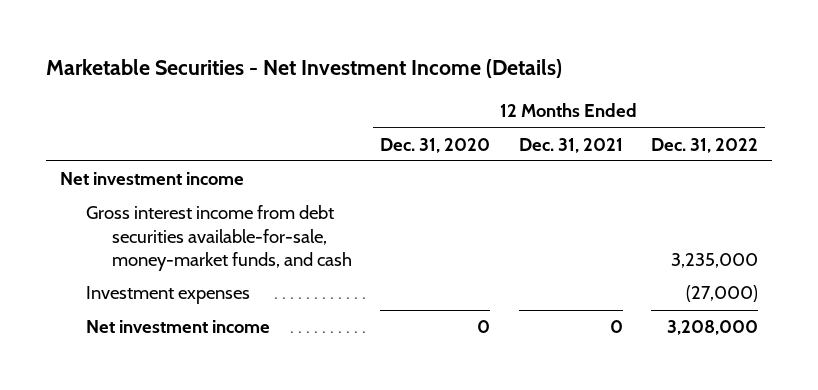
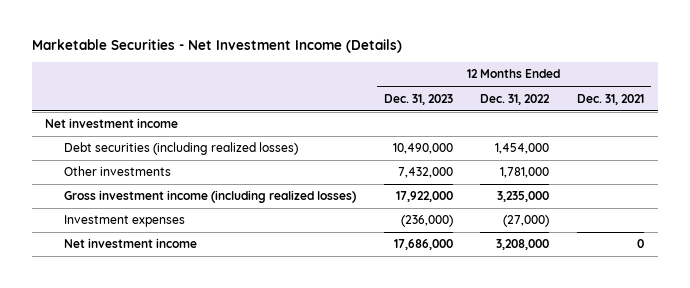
- | 12 Months Ended Dec. 31, 2020 | 12 Months Ended Dec. 31, 2021 | 12 Months Ended Dec. 31, 2022
+ | 12 Months Ended Dec. 31, 2023 | 12 Months Ended Dec. 31, 2022 | 12 Months Ended Dec. 31, 2021
- Gross interest income from debt securities available-for-sale, money-market funds, and cash | | | 3,235,000
+ Debt securities (including realized losses) | 10,490,000 | 1,454,000 |
+ Other investments | 7,432,000 | 1,781,000 |
+ Gross investment income (including realized losses) | 17,922,000 | 3,235,000 |

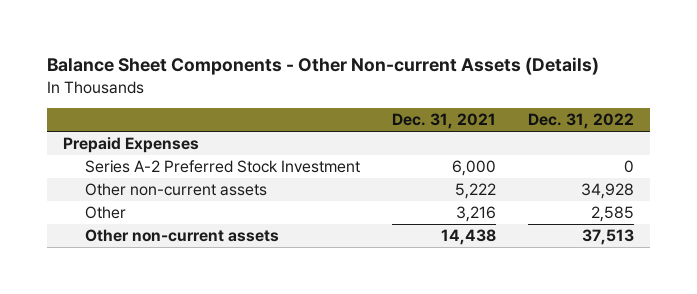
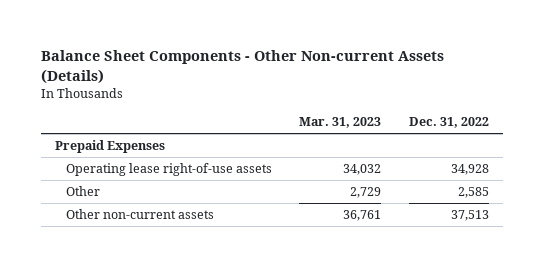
- | Dec. 31, 2021 | Dec. 31, 2022
+ | Mar. 31, 2023 | Dec. 31, 2022
- Series A-2 Preferred Stock Investment | 6,000 | 0
- Other non-current assets | 5,222 | 34,928
+ Operating lease right-of-use assets | 34,032 | 34,928

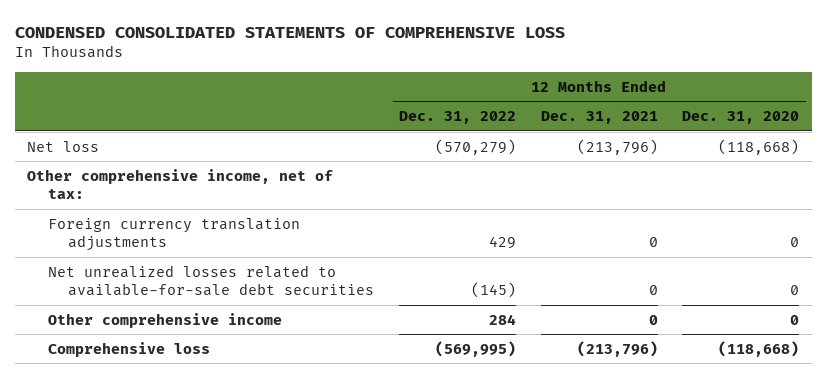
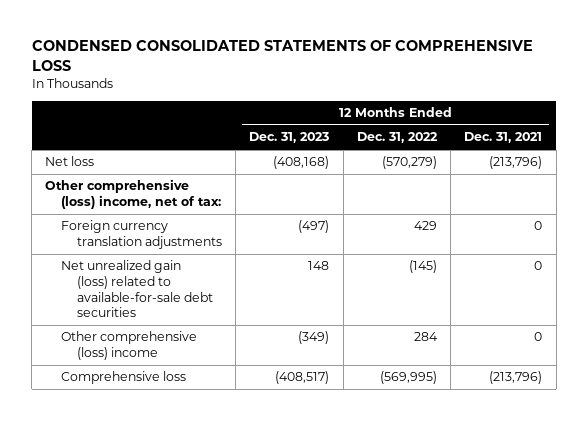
- | 12 Months Ended Dec. 31, 2022 | 12 Months Ended Dec. 31, 2021 | 12 Months Ended Dec. 31, 2020
+ | 12 Months Ended Dec. 31, 2023 | 12 Months Ended Dec. 31, 2022 | 12 Months Ended Dec. 31, 2021
- Other comprehensive income, net of tax:
+ Other comprehensive (loss) income, net of tax:
- Net unrealized losses related to available-for-sale debt securities | (145) | 0 | 0
- Other comprehensive income | 284 | 0 | 0
+ Net unrealized gain (loss) related to available-for-sale debt securities | 148 | (145) | 0
+ Other comprehensive (loss) income | (349) | 284 | 0

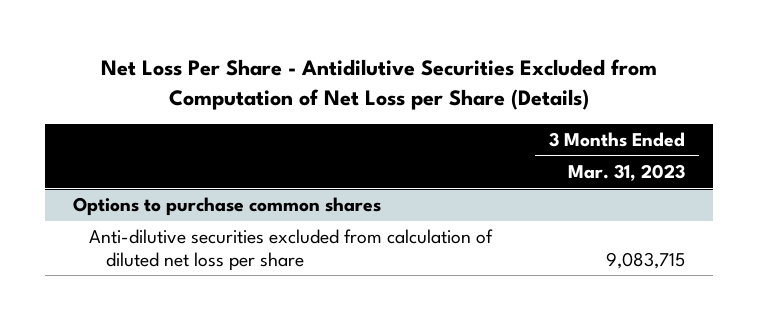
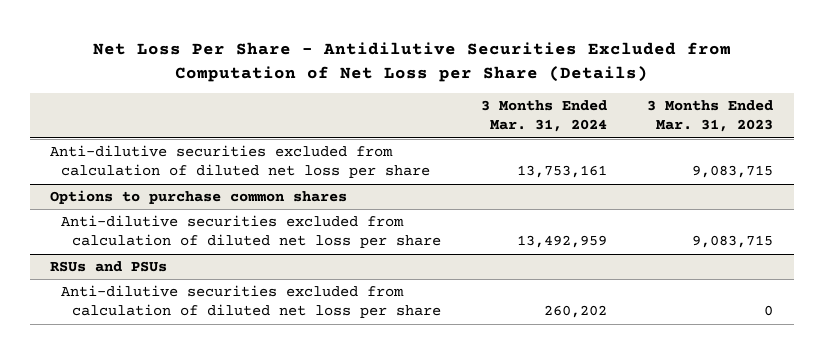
- | 3 Months Ended Mar. 31, 2023
+ | 3 Months Ended Mar. 31, 2024 | 3 Months Ended Mar. 31, 2023
+ Anti-dilutive securities excluded from calculation of diluted net loss per share | 13,753,161 | 9,083,715
+ RSUs and PSUs
+ Anti-dilutive securities excluded from calculation of diluted net loss per share | 260,202 | 0

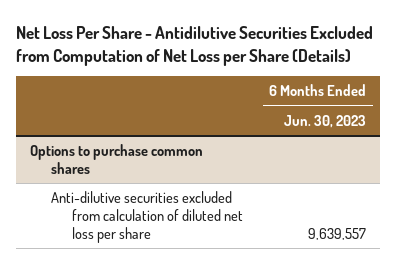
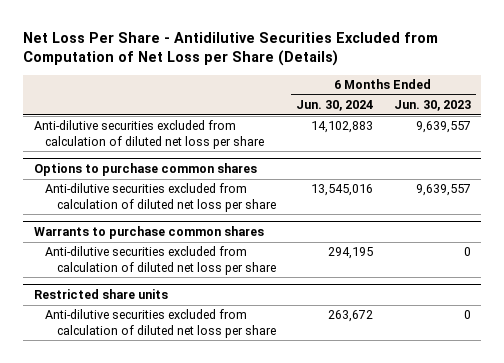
- | 6 Months Ended Jun. 30, 2023
+ | 6 Months Ended Jun. 30, 2024 | 6 Months Ended Jun. 30, 2023
+ Anti-dilutive securities excluded from calculation of diluted net loss per share | 14,102,883 | 9,639,557
+ Warrants to purchase common shares
+ Anti-dilutive securities excluded from calculation of diluted net loss per share | 294,195 | 0
+ Restricted share units
+ Anti-dilutive securities excluded from calculation of diluted net loss per share | 263,672 | 0

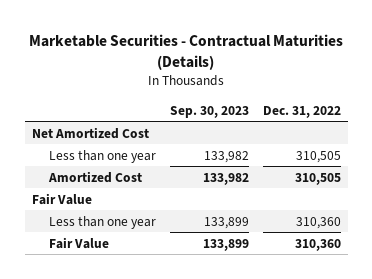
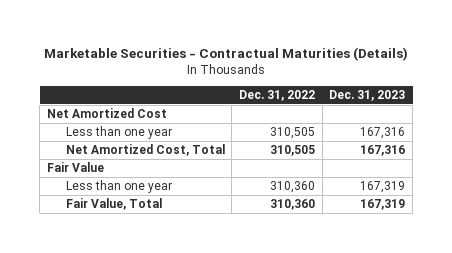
- | Sep. 30, 2023 | Dec. 31, 2022
+ | Dec. 31, 2022 | Dec. 31, 2023
- Amortized Cost | 133,982 | 310,505
+ Net Amortized Cost, Total | 310,505 | 167,316
- Fair Value | 133,899 | 310,360
+ Fair Value, Total | 310,360 | 167,319

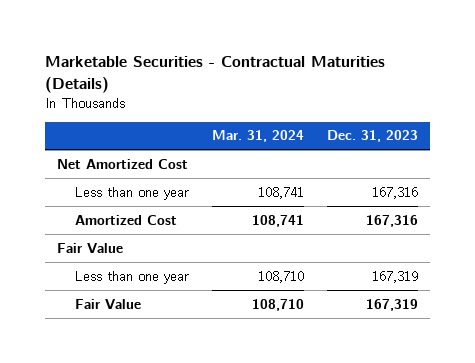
- | Dec. 31, 2022 | Dec. 31, 2023
+ | Mar. 31, 2024 | Dec. 31, 2023
- Net Amortized Cost, Total | 310,505 | 167,316
+ Amortized Cost | 108,741 | 167,316
- Fair Value, Total | 310,360 | 167,319
+ Fair Value | 108,710 | 167,319

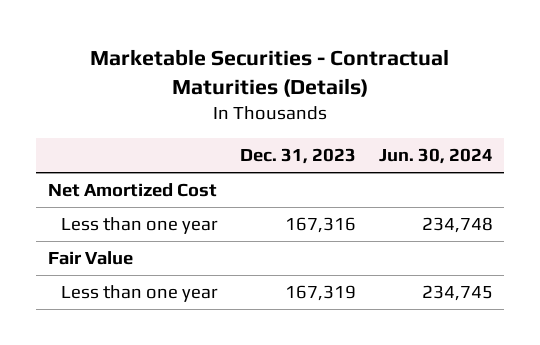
- | Mar. 31, 2024 | Dec. 31, 2023
+ | Dec. 31, 2023 | Jun. 30, 2024
- Amortized Cost | 108,741 | 167,316
- Fair Value | 108,710 | 167,319

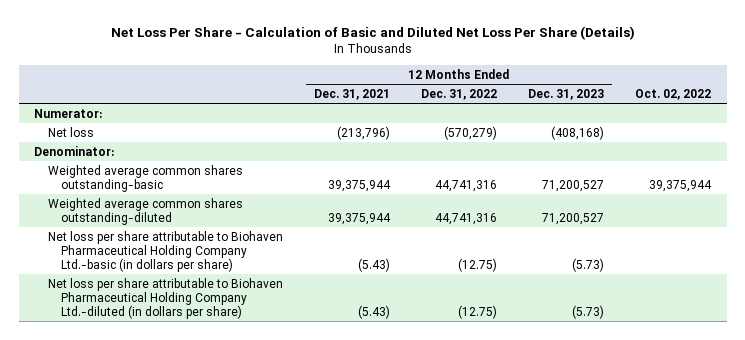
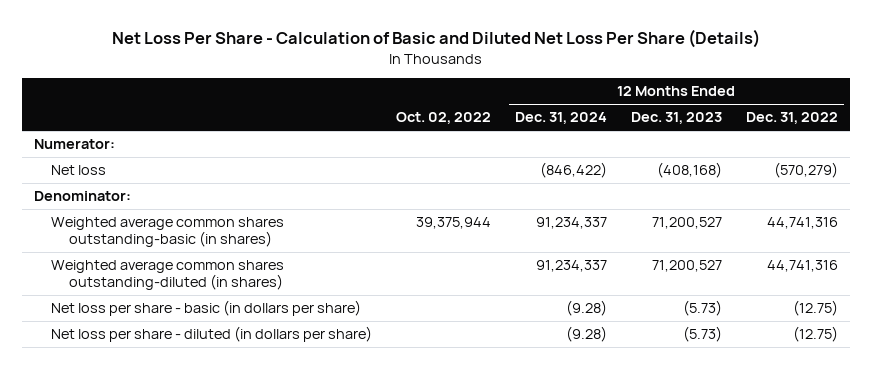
- | 12 Months Ended Dec. 31, 2021 | 12 Months Ended Dec. 31, 2022 | 12 Months Ended Dec. 31, 2023 | Oct. 02, 2022
+ | Oct. 02, 2022 | 12 Months Ended Dec. 31, 2024 | 12 Months Ended Dec. 31, 2023 | 12 Months Ended Dec. 31, 2022
- Weighted average common shares outstanding-basic | 39,375,944 | 44,741,316 | 71,200,527 | 39,375,944
- Weighted average common shares outstanding-diluted | 39,375,944 | 44,741,316 | 71,200,527 |
- Net loss per share attributable to Biohaven Pharmaceutical Holding Company Ltd.-basic (in dollars per share) | (5.43) | (12.75) | (5.73) |
- Net loss per share attributable to Biohaven Pharmaceutical Holding Company Ltd.-diluted (in dollars per share) | (5.43) | (12.75) | (5.73) |
+ Weighted average common shares outstanding-basic (in shares) | 39,375,944 | 91,234,337 | 71,200,527 | 44,741,316
+ Weighted average common shares outstanding-diluted (in shares) | | 91,234,337 | 71,200,527 | 44,741,316
+ Net loss per share - basic (in dollars per share) | | (9.28) | (5.73) | (12.75)
+ Net loss per share - diluted (in dollars per share) | | (9.28) | (5.73) | (12.75)

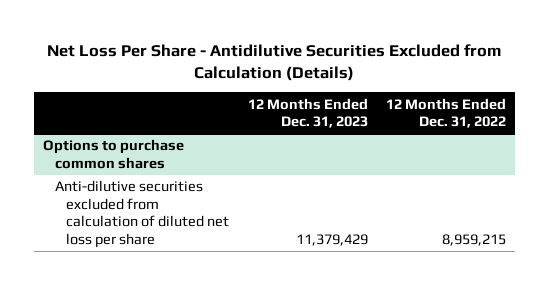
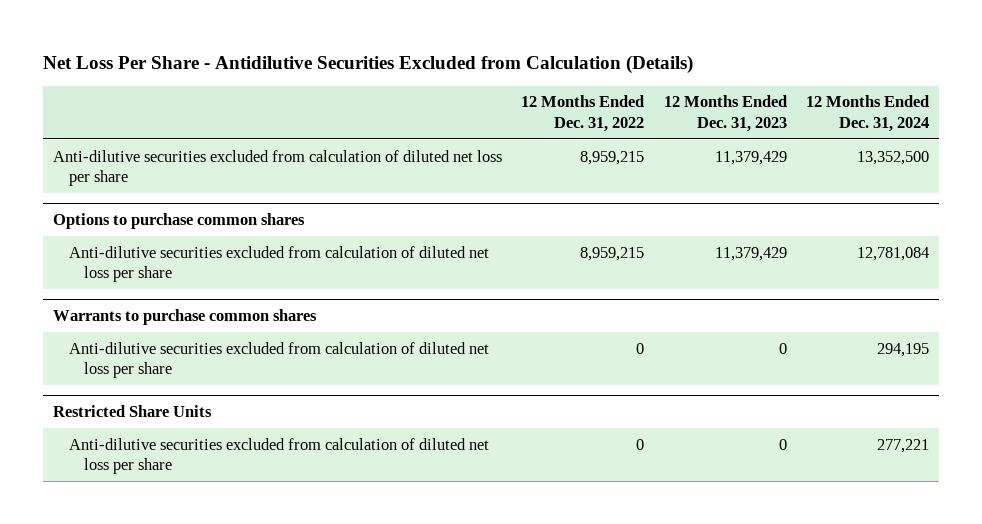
- | 12 Months Ended Dec. 31, 2023 | 12 Months Ended Dec. 31, 2022
+ | 12 Months Ended Dec. 31, 2022 | 12 Months Ended Dec. 31, 2023 | 12 Months Ended Dec. 31, 2024
+ Anti-dilutive securities excluded from calculation of diluted net loss per share | 8,959,215 | 11,379,429 | 13,352,500
+ Warrants to purchase common shares
+ Anti-dilutive securities excluded from calculation of diluted net loss per share | 0 | 0 | 294,195
+ Restricted Share Units
+ Anti-dilutive securities excluded from calculation of diluted net loss per share | 0 | 0 | 277,221

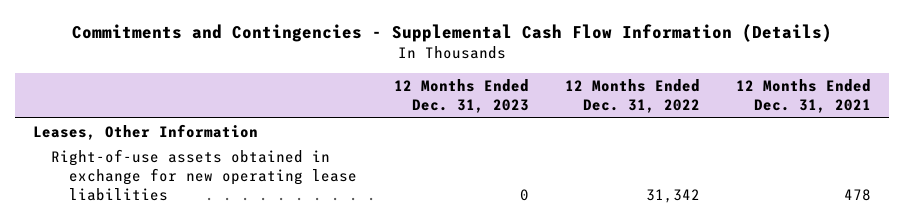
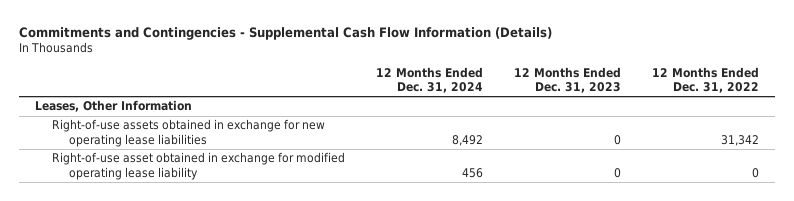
- | 12 Months Ended Dec. 31, 2023 | 12 Months Ended Dec. 31, 2022 | 12 Months Ended Dec. 31, 2021
+ | 12 Months Ended Dec. 31, 2024 | 12 Months Ended Dec. 31, 2023 | 12 Months Ended Dec. 31, 2022
+ Right-of-use asset obtained in exchange for modified operating lease liability | 456 | 0 | 0

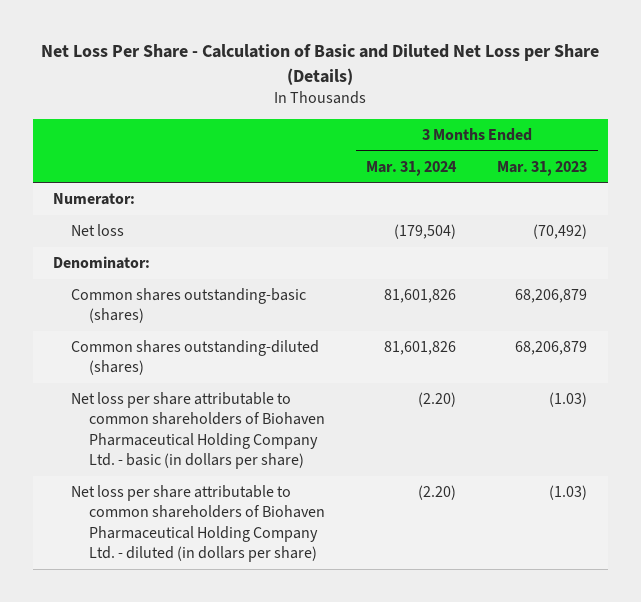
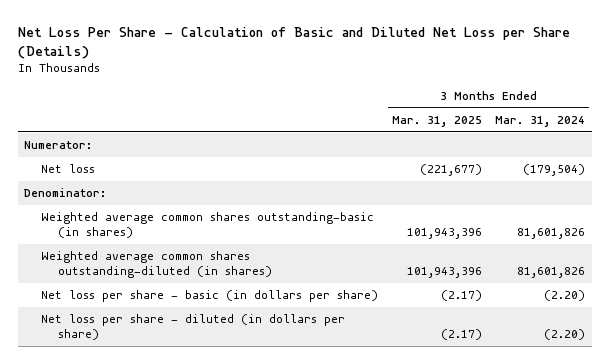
- | 3 Months Ended Mar. 31, 2024 | 3 Months Ended Mar. 31, 2023
+ | 3 Months Ended Mar. 31, 2025 | 3 Months Ended Mar. 31, 2024
- Common shares outstanding-basic (shares) | 81,601,826 | 68,206,879
- Common shares outstanding-diluted (shares) | 81,601,826 | 68,206,879
- Net loss per share attributable to common shareholders of Biohaven Pharmaceutical Holding Company Ltd. - basic (in dollars per share) | (2.20) | (1.03)
- Net loss per share attributable to common shareholders of Biohaven Pharmaceutical Holding Company Ltd. - diluted (in dollars per share) | (2.20) | (1.03)
+ Weighted average common shares outstanding-basic (in shares) | 101,943,396 | 81,601,826
+ Weighted average common shares outstanding-diluted (in shares) | 101,943,396 | 81,601,826
+ Net loss per share - basic (in dollars per share) | (2.17) | (2.20)
+ Net loss per share - diluted (in dollars per share) | (2.17) | (2.20)

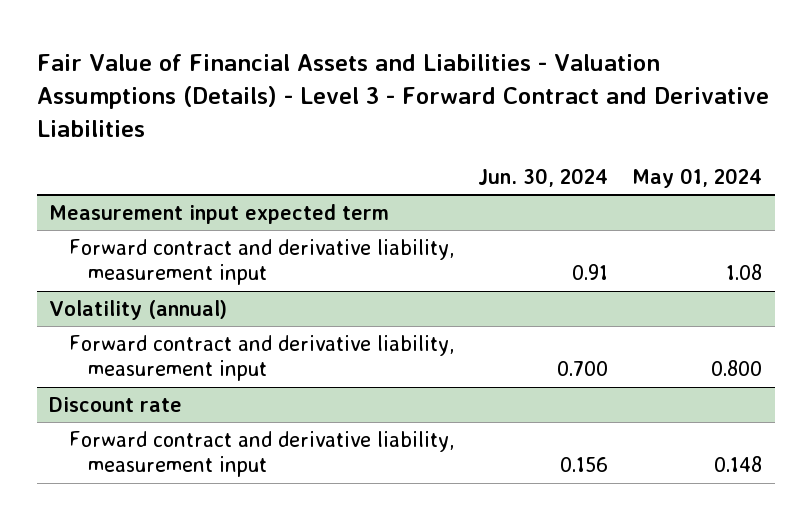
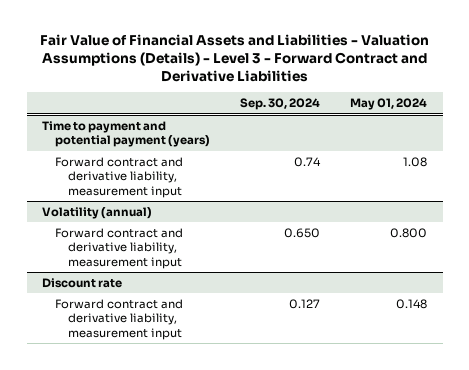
- | Jun. 30, 2024 | May 01, 2024
+ | Sep. 30, 2024 | May 01, 2024
- Measurement input expected term
+ Time to payment and potential payment (years)

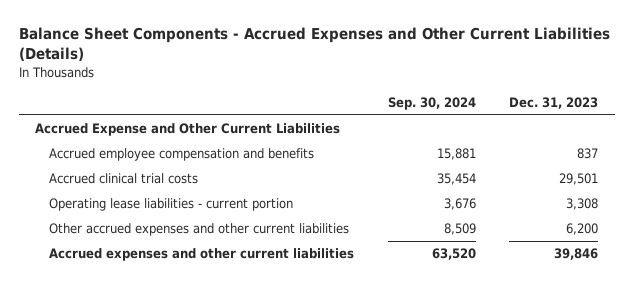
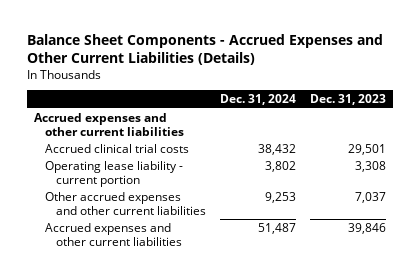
- | Sep. 30, 2024 | Dec. 31, 2023
+ | Dec. 31, 2024 | Dec. 31, 2023
- Accrued Expense and Other Current Liabilities
- Accrued employee compensation and benefits | 15,881 | 837
+ Accrued expenses and other current liabilities
- Operating lease liabilities - current portion | 3,676 | 3,308
- Other accrued expenses and other current liabilities | 8,509 | 6,200
+ Operating lease liability - current portion | 3,802 | 3,308
+ Other accrued expenses and other current liabilities | 9,253 | 7,037

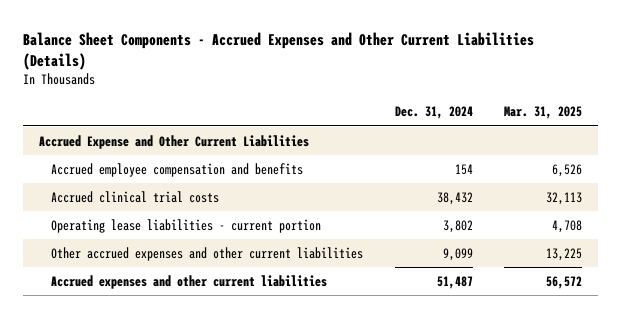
- | Dec. 31, 2024 | Dec. 31, 2023
+ | Dec. 31, 2024 | Mar. 31, 2025
- Accrued expenses and other current liabilities
+ Accrued Expense and Other Current Liabilities
+ Accrued employee compensation and benefits | 154 | 6,526
- Operating lease liability - current portion | 3,802 | 3,308
- Other accrued expenses and other current liabilities | 9,253 | 7,037
+ Operating lease liabilities - current portion | 3,802 | 4,708
+ Other accrued expenses and other current liabilities | 9,099 | 13,225

